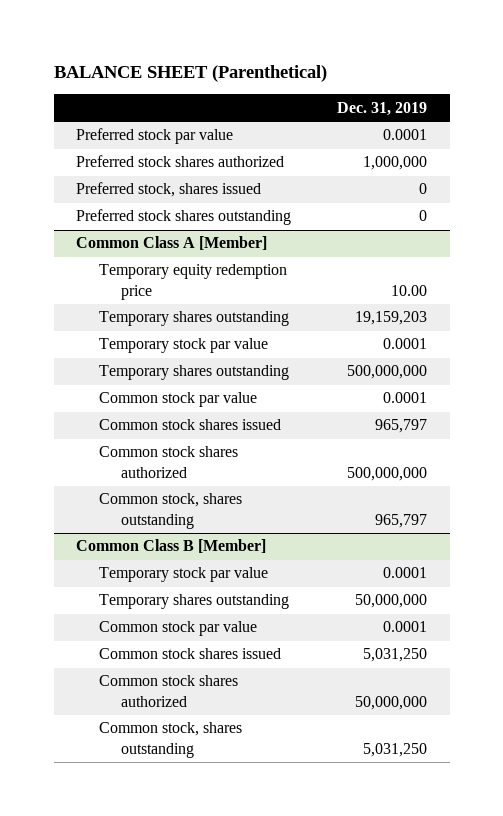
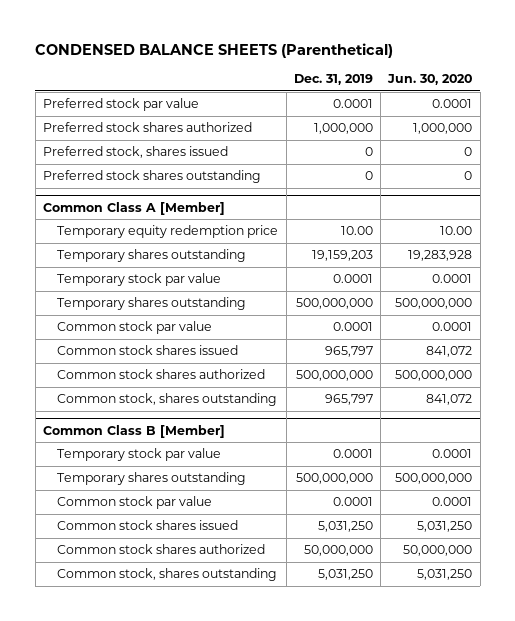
- BALANCE SHEET (Parenthetical)
+ CONDENSED BALANCE SHEETS (Parenthetical)
- | Dec. 31, 2019
+ | Dec. 31, 2019 | Jun. 30, 2020
@ Common Class B [Member]
- Temporary shares outstanding | 50,000,000
+ Temporary shares outstanding | 500,000,000 | 500,000,000

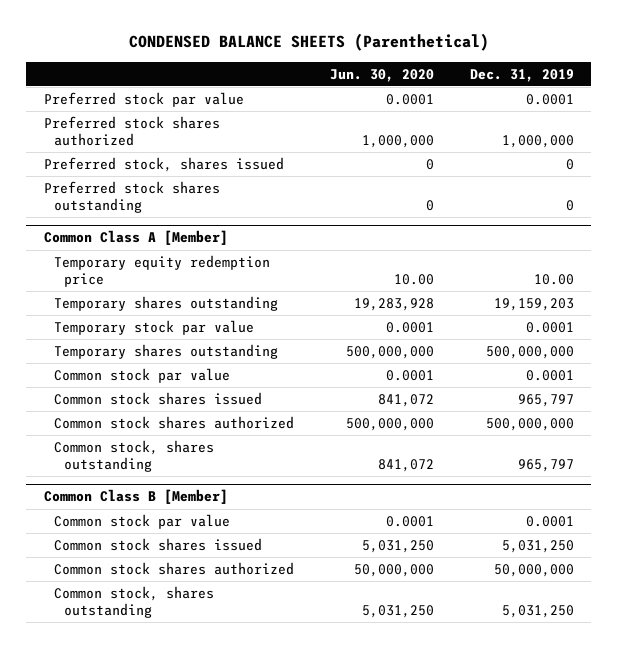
- | Dec. 31, 2019 | Jun. 30, 2020
+ | Jun. 30, 2020 | Dec. 31, 2019
@ Common Class B [Member]
- Temporary stock par value | 0.0001 | 0.0001
- Temporary shares outstanding | 500,000,000 | 500,000,000

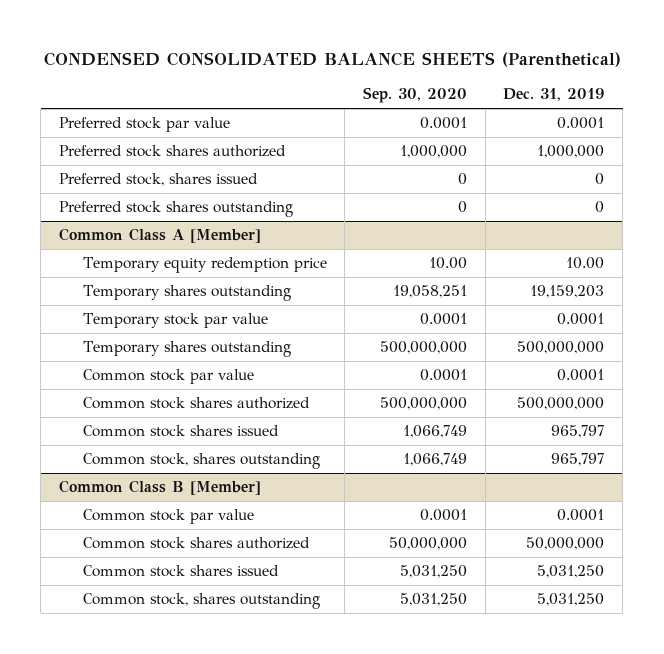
- CONDENSED BALANCE SHEETS (Parenthetical)
+ CONDENSED CONSOLIDATED BALANCE SHEETS (Parenthetical)
- | Jun. 30, 2020 | Dec. 31, 2019
+ | Sep. 30, 2020 | Dec. 31, 2019
@ Common Class A [Member]
moved down: Common stock shares issued | 1,066,749 | 965,797
@ Common Class B [Member]
moved down: Common stock shares issued | 5,031,250 | 5,031,250

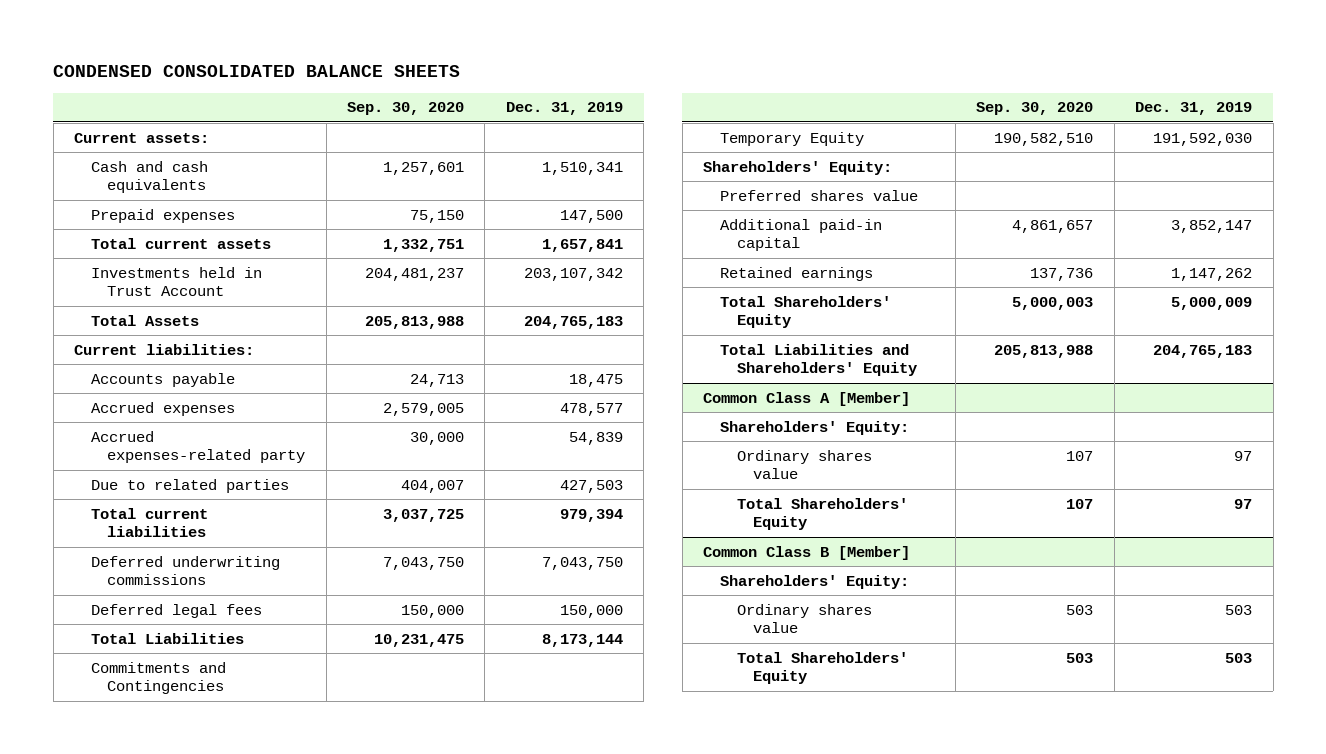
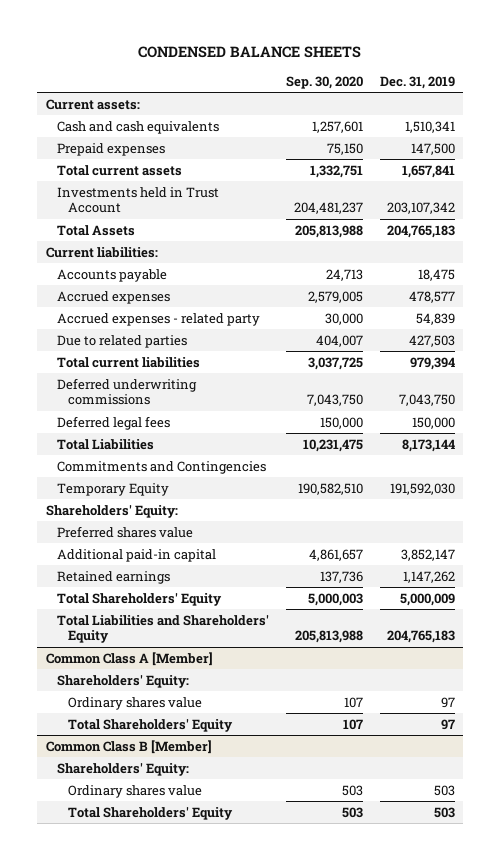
- CONDENSED CONSOLIDATED BALANCE SHEETS
+ CONDENSED BALANCE SHEETS
- Accrued expenses-related party | 30,000 | 54,839
+ Accrued expenses - related party | 30,000 | 54,839

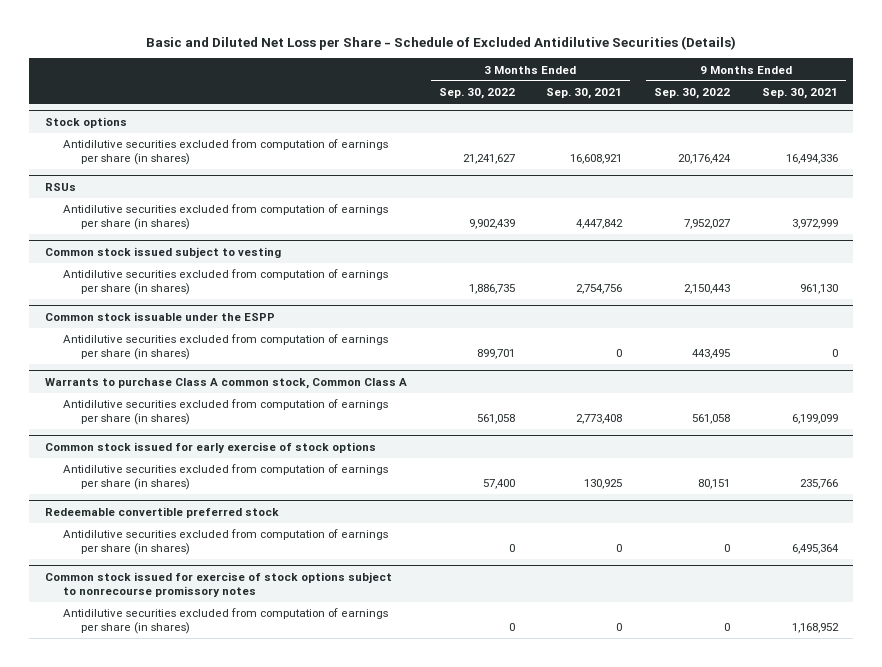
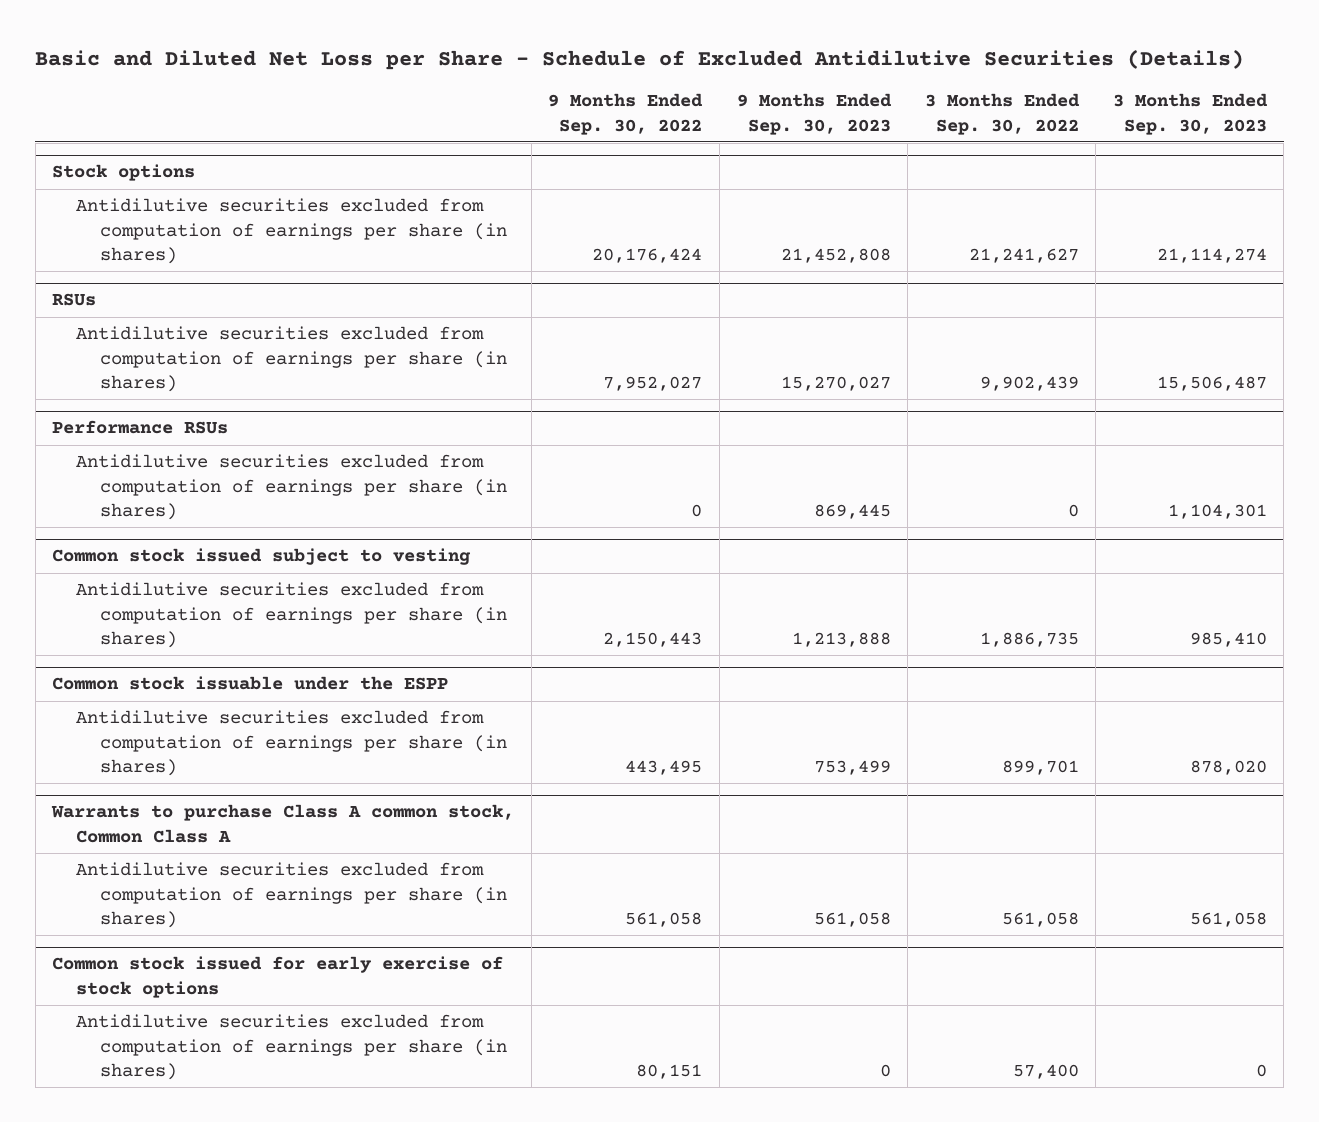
- | 3 Months Ended Sep. 30, 2022 | 3 Months Ended Sep. 30, 2021 | 9 Months Ended Sep. 30, 2022 | 9 Months Ended Sep. 30, 2021
+ | 9 Months Ended Sep. 30, 2022 | 9 Months Ended Sep. 30, 2023 | 3 Months Ended Sep. 30, 2022 | 3 Months Ended Sep. 30, 2023
+ Performance RSUs
+ Antidilutive securities excluded from computation of earnings per share (in shares) | 0 | 869,445 | 0 | 1,104,301
- Redeemable convertible preferred stock
- Antidilutive securities excluded from computation of earnings per share (in shares) | 0 | 0 | 0 | 6,495,364
- Common stock issued for exercise of stock options subject to nonrecourse promissory notes
- Antidilutive securities excluded from computation of earnings per share (in shares) | 0 | 0 | 0 | 1,168,952

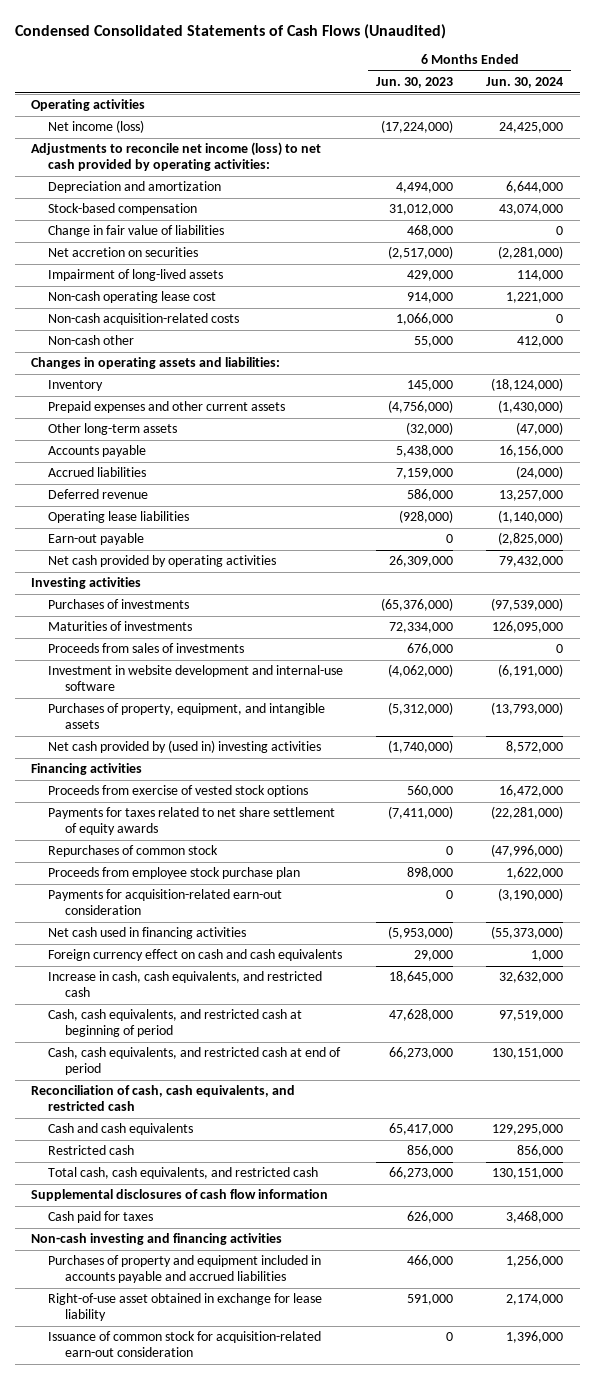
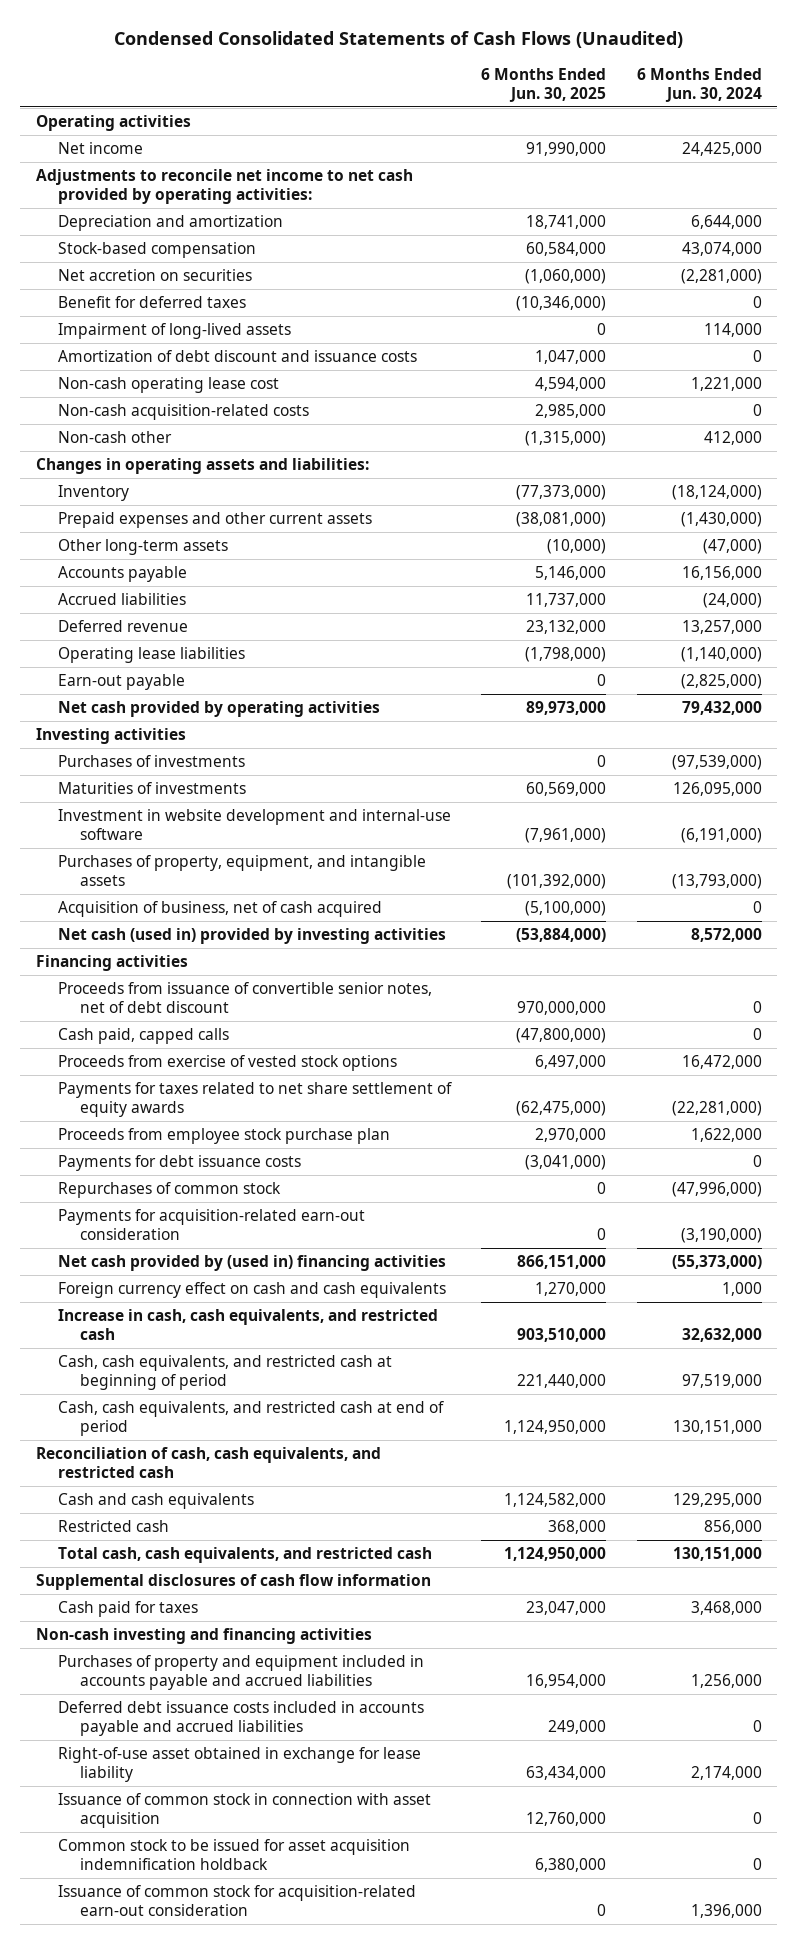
- | 6 Months Ended Jun. 30, 2023 | 6 Months Ended Jun. 30, 2024
+ | 6 Months Ended Jun. 30, 2025 | 6 Months Ended Jun. 30, 2024
- Net income (loss) | (17,224,000) | 24,425,000
- Adjustments to reconcile net income (loss) to net cash provided by operating activities:
+ Net income | 91,990,000 | 24,425,000
+ Adjustments to reconcile net income to net cash provided by operating activities:
- Change in fair value of liabilities | 468,000 | 0
+ Benefit for deferred taxes | (10,346,000) | 0
+ Amortization of debt discount and issuance costs | 1,047,000 | 0
- Proceeds from sales of investments | 676,000 | 0
- Net cash provided by (used in) investing activities | (1,740,000) | 8,572,000
+ Acquisition of business, net of cash acquired | (5,100,000) | 0
+ Net cash (used in) provided by investing activities | (53,884,000) | 8,572,000
+ Proceeds from issuance of convertible senior notes, net of debt discount | 970,000,000 | 0
+ Cash paid, capped calls | (47,800,000) | 0
+ Payments for debt issuance costs | (3,041,000) | 0
moved down: Repurchases of common stock | 0 | (47,996,000)
- Net cash used in financing activities | (5,953,000) | (55,373,000)
+ Net cash provided by (used in) financing activities | 866,151,000 | (55,373,000)
+ Deferred debt issuance costs included in accounts payable and accrued liabilities | 249,000 | 0
+ Issuance of common stock in connection with asset acquisition | 12,760,000 | 0
+ Common stock to be issued for asset acquisition indemnification holdback | 6,380,000 | 0

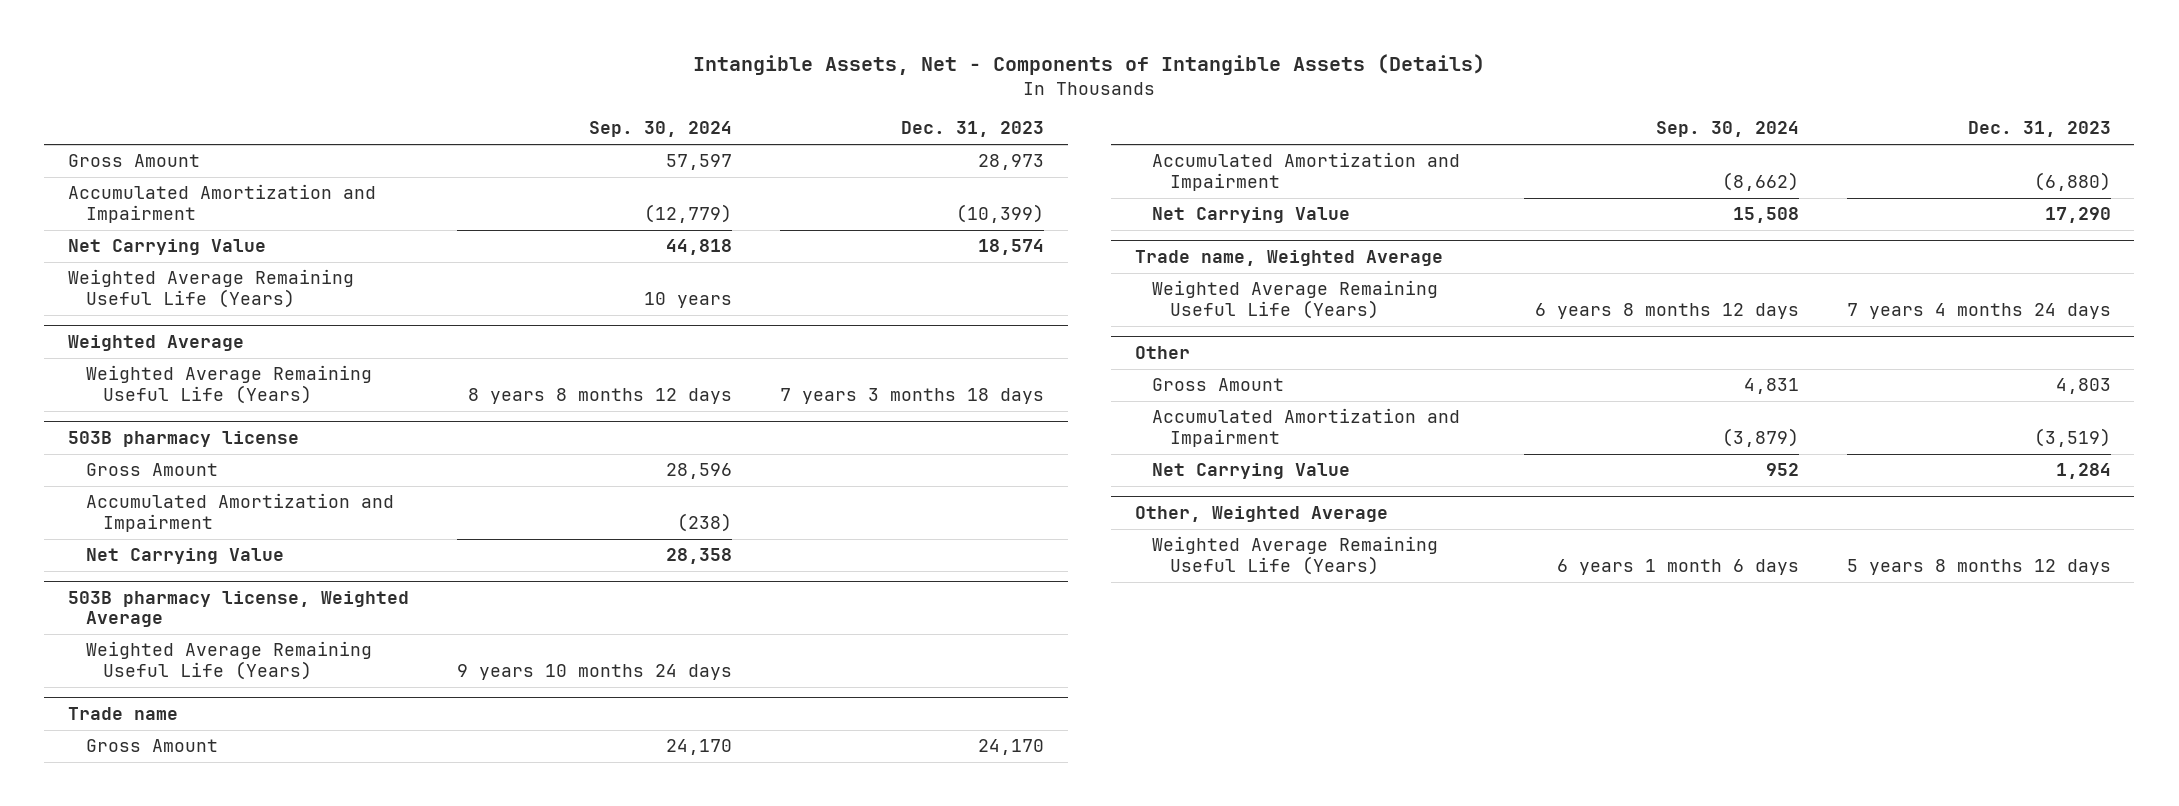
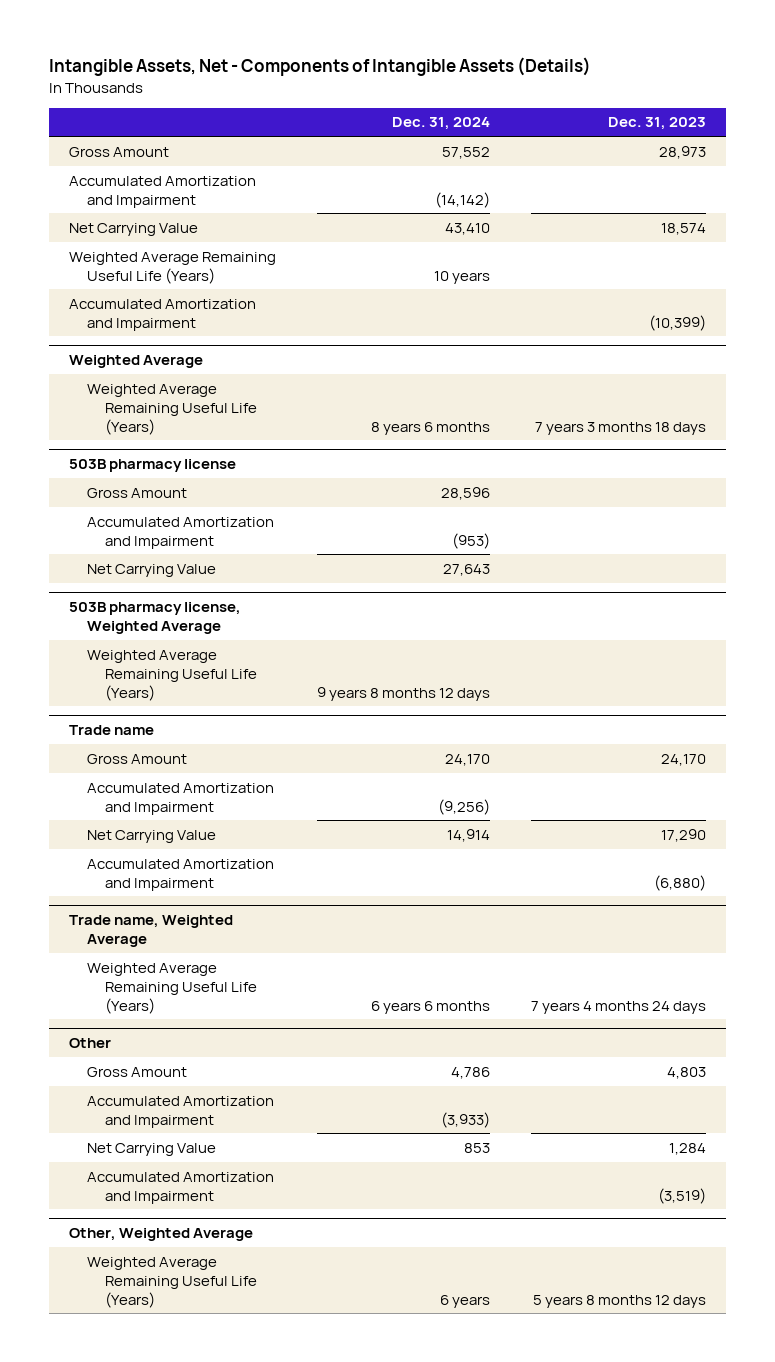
- | Sep. 30, 2024 | Dec. 31, 2023
+ | Dec. 31, 2024 | Dec. 31, 2023
+ Accumulated Amortization and Impairment | (14,142) |
moved down: Accumulated Amortization and Impairment | | (10,399)
@ Trade name
+ Accumulated Amortization and Impairment | (9,256) |
moved down: Accumulated Amortization and Impairment | | (6,880)
@ Other
+ Accumulated Amortization and Impairment | (3,933) |
moved down: Accumulated Amortization and Impairment | | (3,519)

